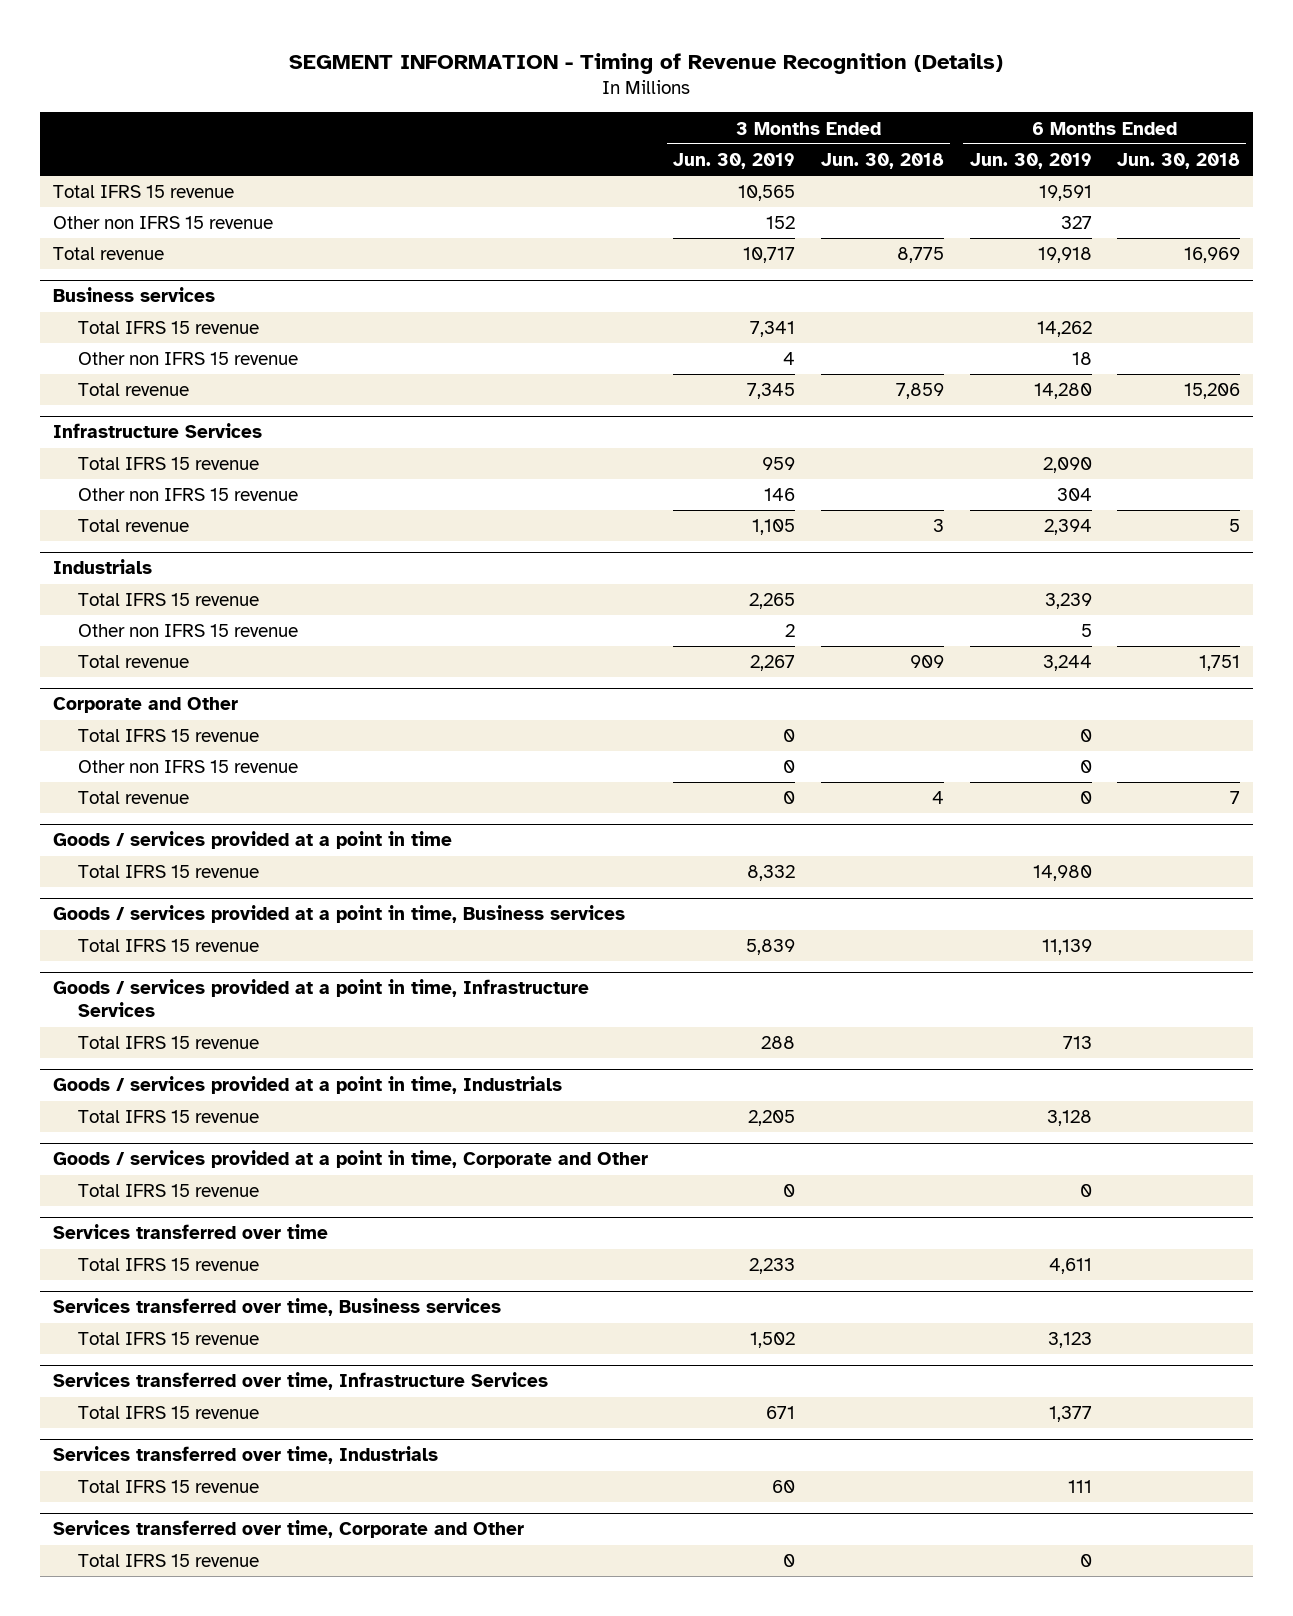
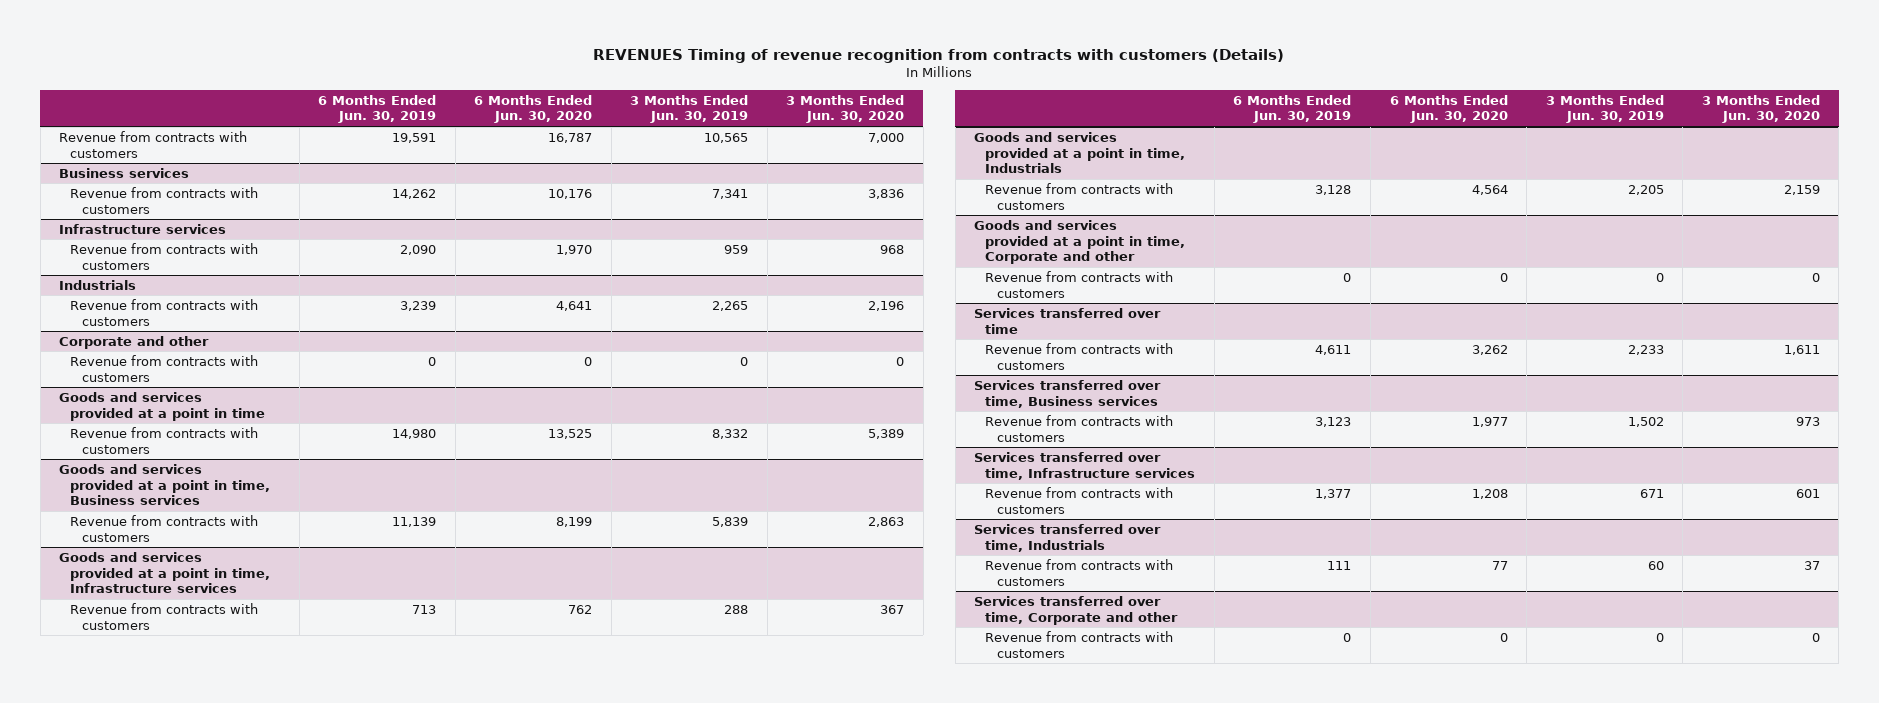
- SEGMENT INFORMATION - Timing of Revenue Recognition (Details)
+ REVENUES Timing of revenue recognition from contracts with customers (Details)
- | 3 Months Ended Jun. 30, 2019 | 3 Months Ended Jun. 30, 2018 | 6 Months Ended Jun. 30, 2019 | 6 Months Ended Jun. 30, 2018
+ | 6 Months Ended Jun. 30, 2019 | 6 Months Ended Jun. 30, 2020 | 3 Months Ended Jun. 30, 2019 | 3 Months Ended Jun. 30, 2020
- Total IFRS 15 revenue | 10,565 | | 19,591 |
- Other non IFRS 15 revenue | 152 | | 327 |
- Total revenue | 10,717 | 8,775 | 19,918 | 16,969
+ Revenue from contracts with customers | 19,591 | 16,787 | 10,565 | 7,000
@ Business services
- Total IFRS 15 revenue | 7,341 | | 14,262 |
- Other non IFRS 15 revenue | 4 | | 18 |
- Total revenue | 7,345 | 7,859 | 14,280 | 15,206
- Infrastructure Services
- Total IFRS 15 revenue | 959 | | 2,090 |
- Other non IFRS 15 revenue | 146 | | 304 |
- Total revenue | 1,105 | 3 | 2,394 | 5
@ Business services
+ Revenue from contracts with customers | 14,262 | 10,176 | 7,341 | 3,836
+ Infrastructure services
+ Revenue from contracts with customers | 2,090 | 1,970 | 959 | 968
@ Industrials
- Total IFRS 15 revenue | 2,265 | | 3,239 |
- Other non IFRS 15 revenue | 2 | | 5 |
- Total revenue | 2,267 | 909 | 3,244 | 1,751
- Corporate and Other
- Total IFRS 15 revenue | 0 | | 0 |
- Other non IFRS 15 revenue | 0 | | 0 |
- Total revenue | 0 | 4 | 0 | 7
- Goods / services provided at a point in time
- Total IFRS 15 revenue | 8,332 | | 14,980 |
- Goods / services provided at a point in time, Business services
- Total IFRS 15 revenue | 5,839 | | 11,139 |
- Goods / services provided at a point in time, Infrastructure Services
- Total IFRS 15 revenue | 288 | | 713 |
- Goods / services provided at a point in time, Industrials
- Total IFRS 15 revenue | 2,205 | | 3,128 |
- Goods / services provided at a point in time, Corporate and Other
- Total IFRS 15 revenue | 0 | | 0 |
@ Industrials
+ Revenue from contracts with customers | 3,239 | 4,641 | 2,265 | 2,196
+ Corporate and other
+ Revenue from contracts with customers | 0 | 0 | 0 | 0
+ Goods and services provided at a point in time
+ Revenue from contracts with customers | 14,980 | 13,525 | 8,332 | 5,389
+ Goods and services provided at a point in time, Business services
+ Revenue from contracts with customers | 11,139 | 8,199 | 5,839 | 2,863
+ Goods and services provided at a point in time, Infrastructure services
+ Revenue from contracts with customers | 713 | 762 | 288 | 367
+ Goods and services provided at a point in time, Industrials
+ Revenue from contracts with customers | 3,128 | 4,564 | 2,205 | 2,159
+ Goods and services provided at a point in time, Corporate and other
+ Revenue from contracts with customers | 0 | 0 | 0 | 0
@ Services transferred over time
- Total IFRS 15 revenue | 2,233 | | 4,611 |
+ Revenue from contracts with customers | 4,611 | 3,262 | 2,233 | 1,611
@ Services transferred over time, Business services
- Total IFRS 15 revenue | 1,502 | | 3,123 |
- Services transferred over time, Infrastructure Services
- Total IFRS 15 revenue | 671 | | 1,377 |
@ Services transferred over time, Business services
+ Revenue from contracts with customers | 3,123 | 1,977 | 1,502 | 973
+ Services transferred over time, Infrastructure services
+ Revenue from contracts with customers | 1,377 | 1,208 | 671 | 601
@ Services transferred over time, Industrials
- Total IFRS 15 revenue | 60 | | 111 |
- Services transferred over time, Corporate and Other
- Total IFRS 15 revenue | 0 | | 0 |
@ Services transferred over time, Industrials
+ Revenue from contracts with customers | 111 | 77 | 60 | 37
+ Services transferred over time, Corporate and other
+ Revenue from contracts with customers | 0 | 0 | 0 | 0

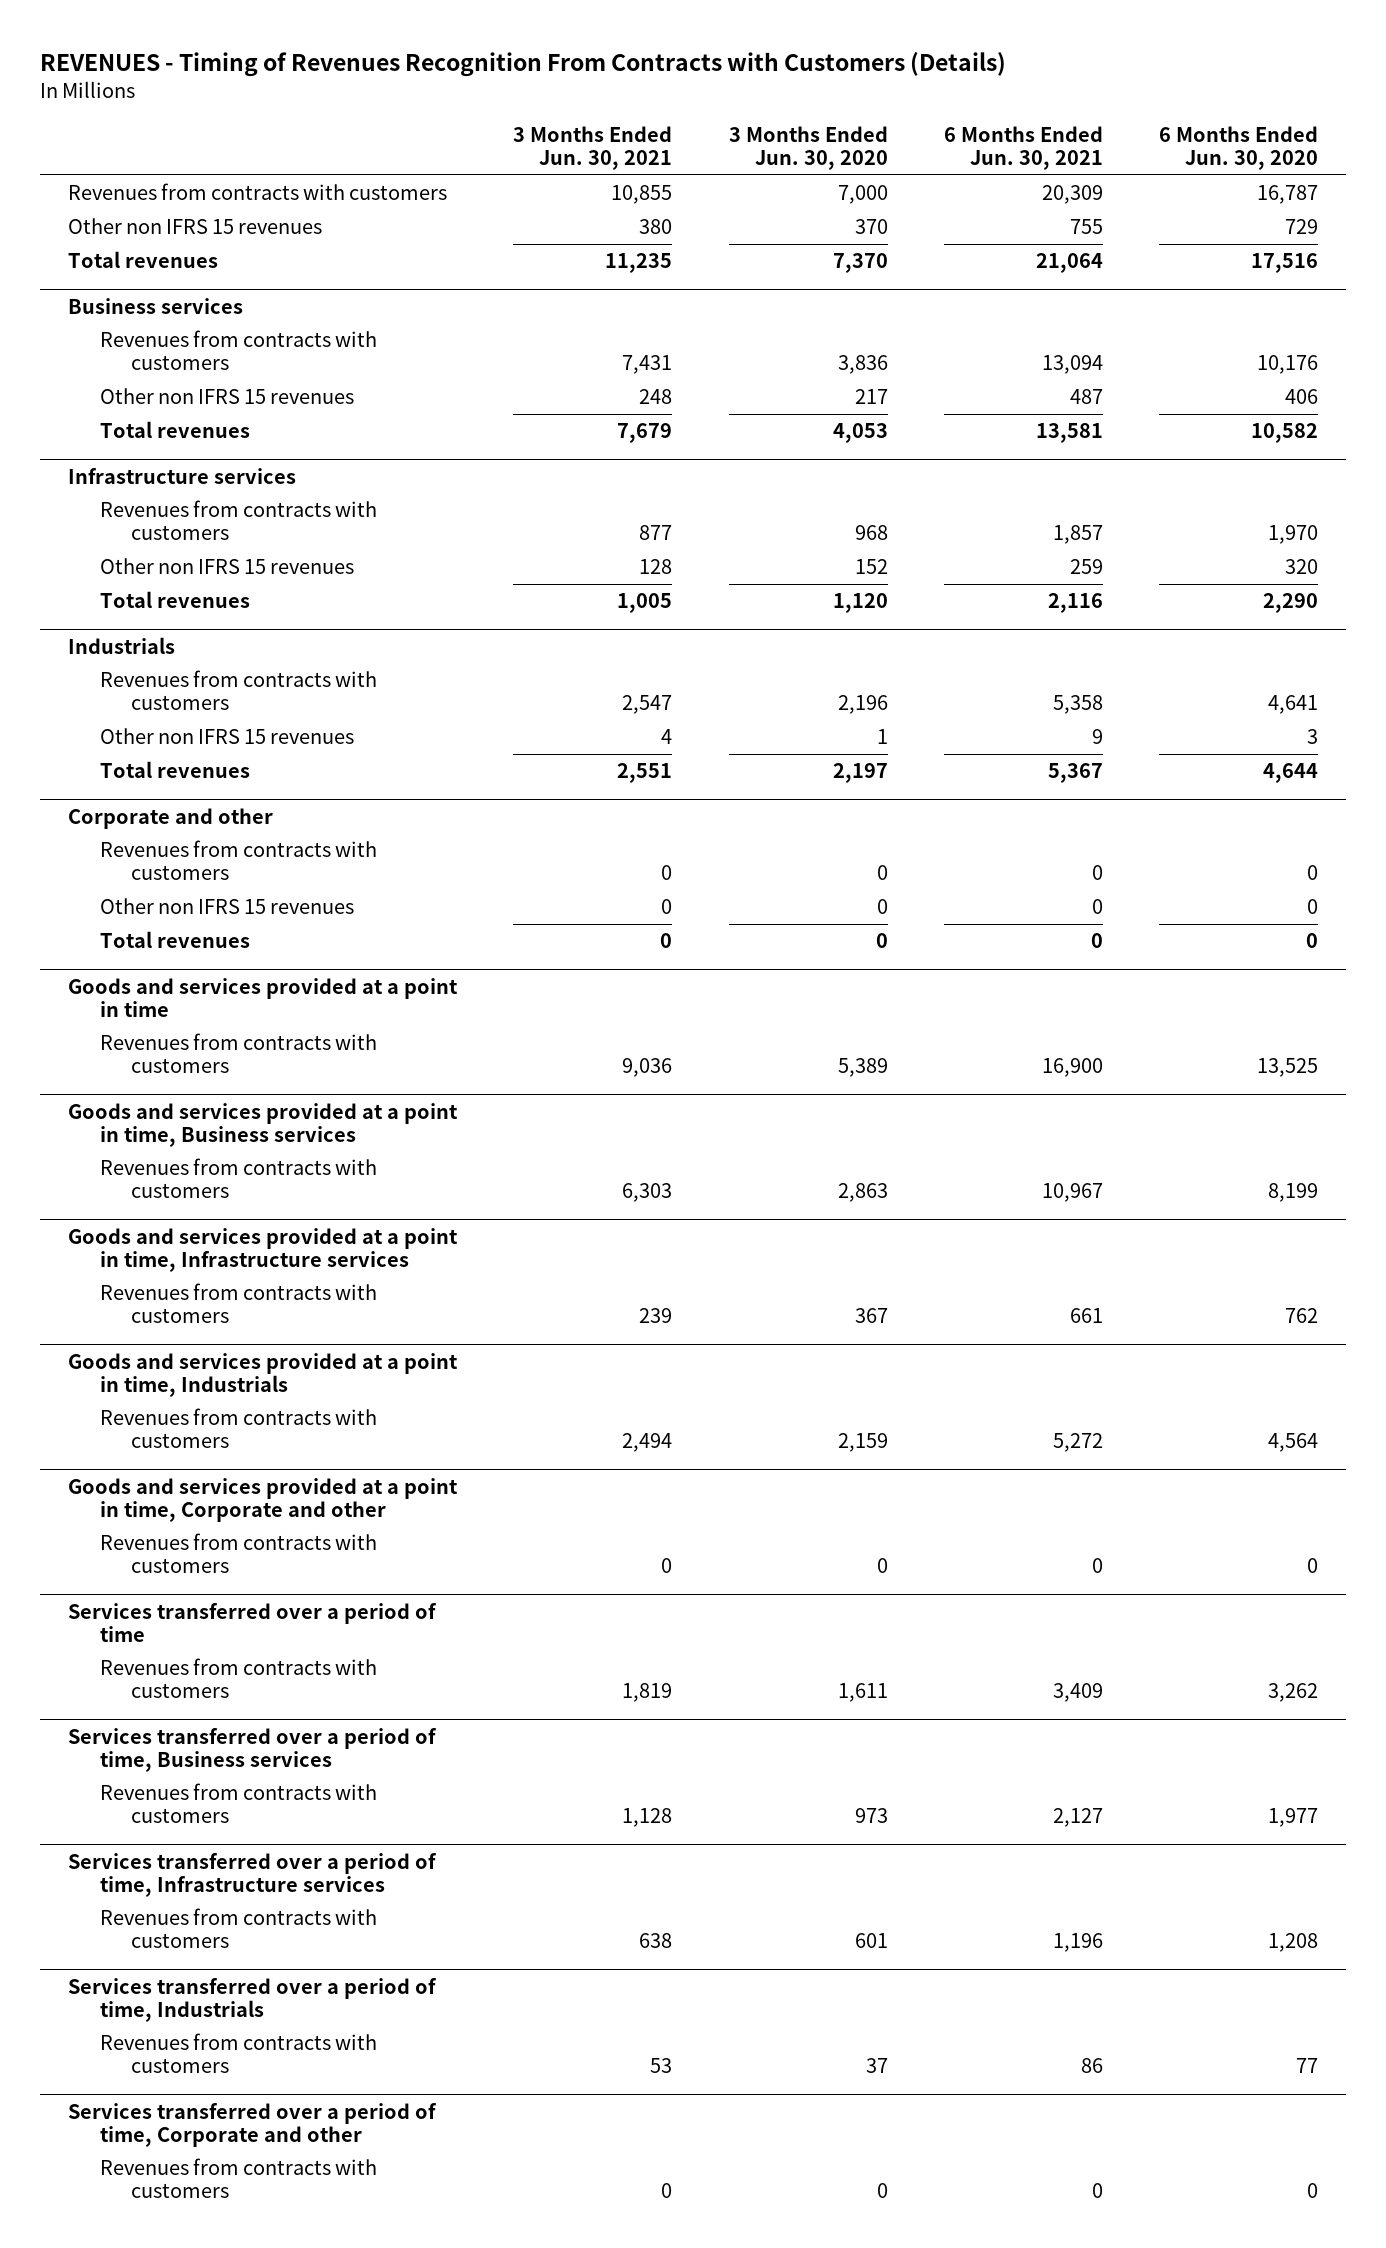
- REVENUES Timing of revenue recognition from contracts with customers (Details)
+ REVENUES - Timing of Revenues Recognition From Contracts with Customers (Details)
- | 6 Months Ended Jun. 30, 2019 | 6 Months Ended Jun. 30, 2020 | 3 Months Ended Jun. 30, 2019 | 3 Months Ended Jun. 30, 2020
+ | 3 Months Ended Jun. 30, 2021 | 3 Months Ended Jun. 30, 2020 | 6 Months Ended Jun. 30, 2021 | 6 Months Ended Jun. 30, 2020
- Revenue from contracts with customers | 19,591 | 16,787 | 10,565 | 7,000
+ Revenues from contracts with customers | 10,855 | 7,000 | 20,309 | 16,787
+ Other non IFRS 15 revenues | 380 | 370 | 755 | 729
+ Total revenues | 11,235 | 7,370 | 21,064 | 17,516
@ Business services
- Revenue from contracts with customers | 14,262 | 10,176 | 7,341 | 3,836
+ Revenues from contracts with customers | 7,431 | 3,836 | 13,094 | 10,176
+ Other non IFRS 15 revenues | 248 | 217 | 487 | 406
+ Total revenues | 7,679 | 4,053 | 13,581 | 10,582
@ Infrastructure services
- Revenue from contracts with customers | 2,090 | 1,970 | 959 | 968
+ Revenues from contracts with customers | 877 | 968 | 1,857 | 1,970
+ Other non IFRS 15 revenues | 128 | 152 | 259 | 320
+ Total revenues | 1,005 | 1,120 | 2,116 | 2,290
@ Industrials
- Revenue from contracts with customers | 3,239 | 4,641 | 2,265 | 2,196
+ Revenues from contracts with customers | 2,547 | 2,196 | 5,358 | 4,641
+ Other non IFRS 15 revenues | 4 | 1 | 9 | 3
+ Total revenues | 2,551 | 2,197 | 5,367 | 4,644
@ Corporate and other
- Revenue from contracts with customers | 0 | 0 | 0 | 0
+ Revenues from contracts with customers | 0 | 0 | 0 | 0
+ Other non IFRS 15 revenues | 0 | 0 | 0 | 0
+ Total revenues | 0 | 0 | 0 | 0
@ Goods and services provided at a point in time
- Revenue from contracts with customers | 14,980 | 13,525 | 8,332 | 5,389
+ Revenues from contracts with customers | 9,036 | 5,389 | 16,900 | 13,525
@ Goods and services provided at a point in time, Business services
- Revenue from contracts with customers | 11,139 | 8,199 | 5,839 | 2,863
+ Revenues from contracts with customers | 6,303 | 2,863 | 10,967 | 8,199
@ Goods and services provided at a point in time, Infrastructure services
- Revenue from contracts with customers | 713 | 762 | 288 | 367
+ Revenues from contracts with customers | 239 | 367 | 661 | 762
@ Goods and services provided at a point in time, Industrials
- Revenue from contracts with customers | 3,128 | 4,564 | 2,205 | 2,159
+ Revenues from contracts with customers | 2,494 | 2,159 | 5,272 | 4,564
@ Goods and services provided at a point in time, Corporate and other
- Revenue from contracts with customers | 0 | 0 | 0 | 0
- Services transferred over time
- Revenue from contracts with customers | 4,611 | 3,262 | 2,233 | 1,611
- Services transferred over time, Business services
- Revenue from contracts with customers | 3,123 | 1,977 | 1,502 | 973
- Services transferred over time, Infrastructure services
- Revenue from contracts with customers | 1,377 | 1,208 | 671 | 601
- Services transferred over time, Industrials
- Revenue from contracts with customers | 111 | 77 | 60 | 37
- Services transferred over time, Corporate and other
- Revenue from contracts with customers | 0 | 0 | 0 | 0
@ Goods and services provided at a point in time, Corporate and other
+ Revenues from contracts with customers | 0 | 0 | 0 | 0
+ Services transferred over a period of time
+ Revenues from contracts with customers | 1,819 | 1,611 | 3,409 | 3,262
+ Services transferred over a period of time, Business services
+ Revenues from contracts with customers | 1,128 | 973 | 2,127 | 1,977
+ Services transferred over a period of time, Infrastructure services
+ Revenues from contracts with customers | 638 | 601 | 1,196 | 1,208
+ Services transferred over a period of time, Industrials
+ Revenues from contracts with customers | 53 | 37 | 86 | 77
+ Services transferred over a period of time, Corporate and other
+ Revenues from contracts with customers | 0 | 0 | 0 | 0

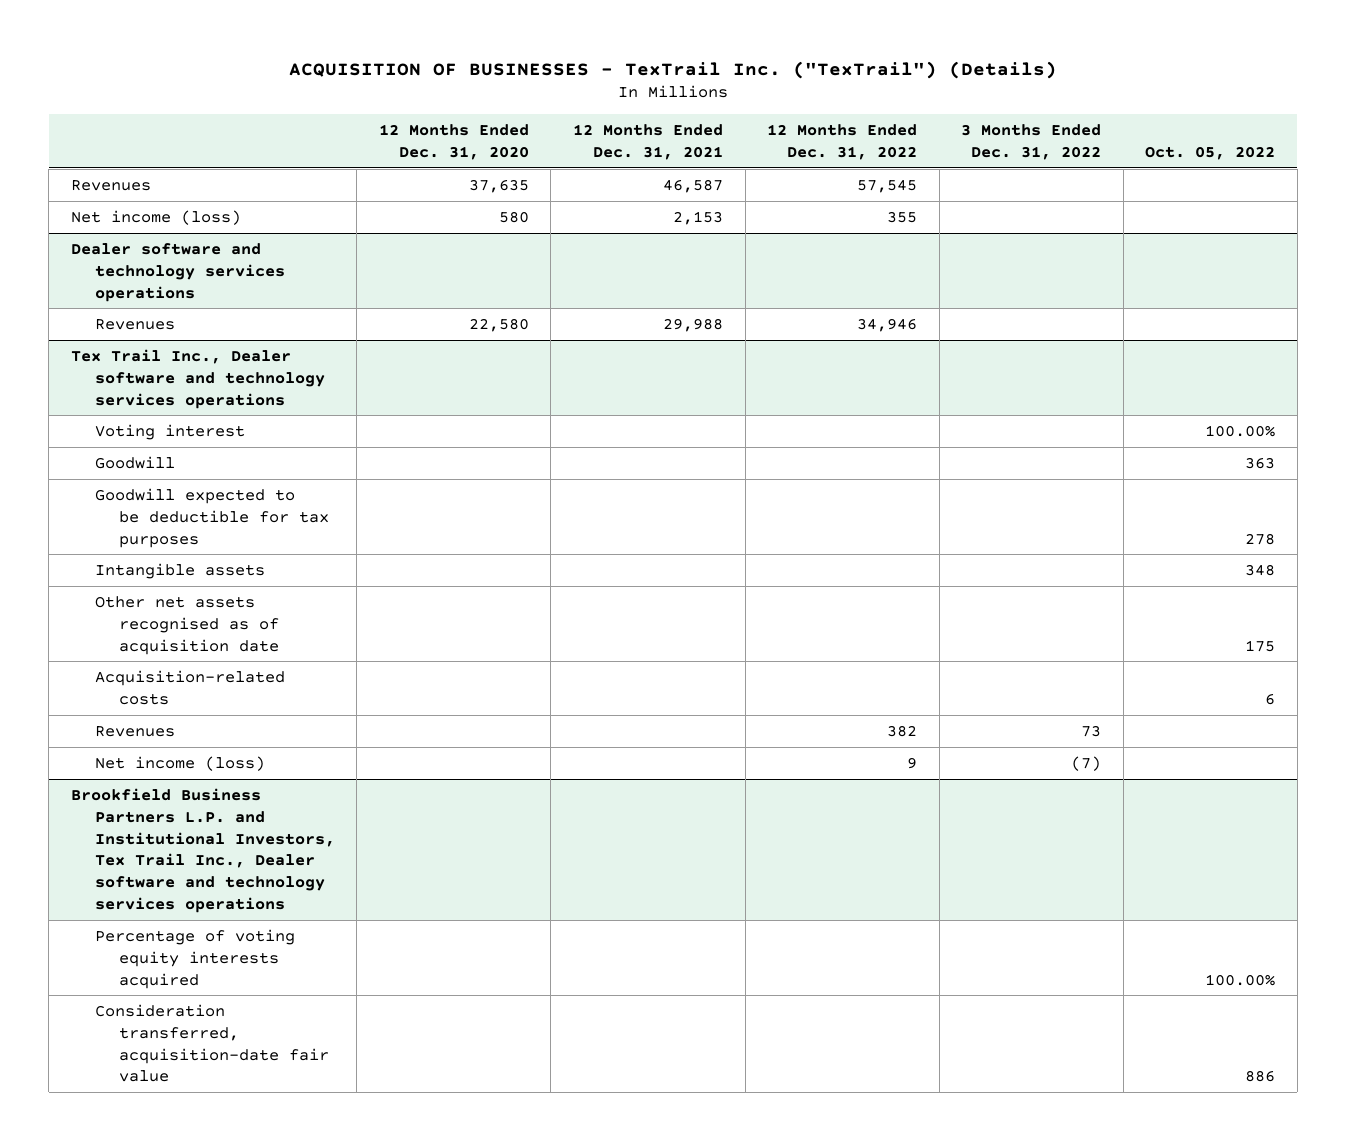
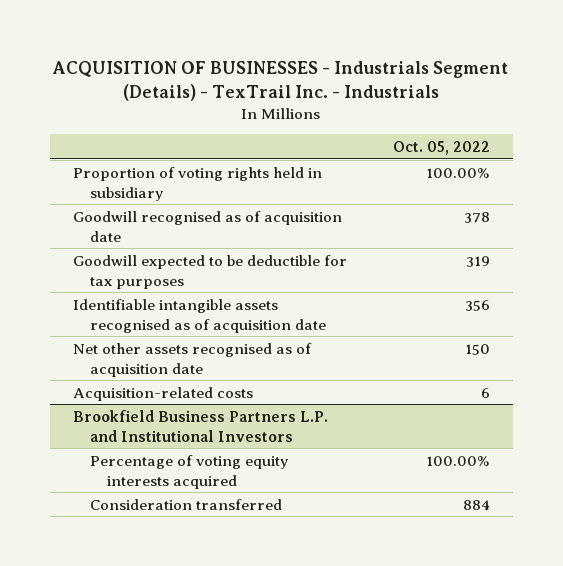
- ACQUISITION OF BUSINESSES - TexTrail Inc. ("TexTrail") (Details)
+ ACQUISITION OF BUSINESSES - Industrials Segment (Details) - TexTrail Inc. - Industrials
- | 12 Months Ended Dec. 31, 2020 | 12 Months Ended Dec. 31, 2021 | 12 Months Ended Dec. 31, 2022 | 3 Months Ended Dec. 31, 2022 | Oct. 05, 2022
+ | Oct. 05, 2022
- Revenues | 37,635 | 46,587 | 57,545 | |
- Net income (loss) | 580 | 2,153 | 355 | |
- Dealer software and technology services operations
- Revenues | 22,580 | 29,988 | 34,946 | |
- Tex Trail Inc., Dealer software and technology services operations
- Voting interest | | | | | 100.00%
- Goodwill | | | | | 363
- Goodwill expected to be deductible for tax purposes | | | | | 278
- Intangible assets | | | | | 348
- Other net assets recognised as of acquisition date | | | | | 175
+ Proportion of voting rights held in subsidiary | 100.00%
+ Goodwill recognised as of acquisition date | 378
+ Goodwill expected to be deductible for tax purposes | 319
+ Identifiable intangible assets recognised as of acquisition date | 356
+ Net other assets recognised as of acquisition date | 150
- Revenues | | | 382 | 73 |
- Net income (loss) | | | 9 | (7) |
- Brookfield Business Partners L.P. and Institutional Investors, Tex Trail Inc., Dealer software and technology services operations
+ Brookfield Business Partners L.P. and Institutional Investors
- Consideration transferred, acquisition-date fair value | | | | | 886
+ Consideration transferred | 884

